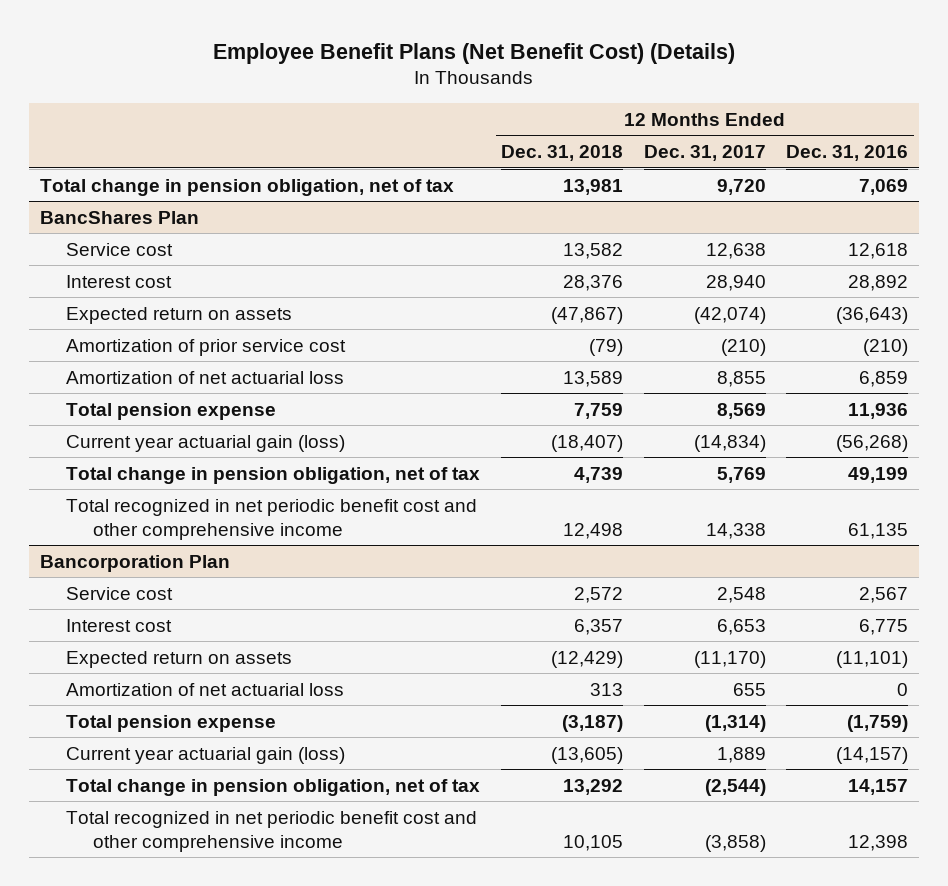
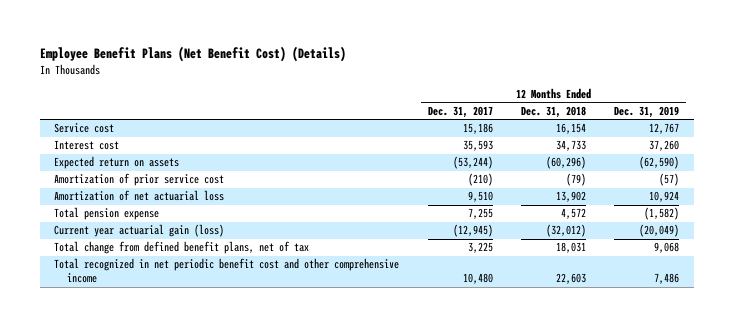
- | 12 Months Ended Dec. 31, 2018 | 12 Months Ended Dec. 31, 2017 | 12 Months Ended Dec. 31, 2016
+ | 12 Months Ended Dec. 31, 2017 | 12 Months Ended Dec. 31, 2018 | 12 Months Ended Dec. 31, 2019
- Total change in pension obligation, net of tax | 13,981 | 9,720 | 7,069
- BancShares Plan
- Service cost | 13,582 | 12,638 | 12,618
- Interest cost | 28,376 | 28,940 | 28,892
- Expected return on assets | (47,867) | (42,074) | (36,643)
+ Service cost | 15,186 | 16,154 | 12,767
+ Interest cost | 35,593 | 34,733 | 37,260
+ Expected return on assets | (53,244) | (60,296) | (62,590)
- Amortization of net actuarial loss | 13,589 | 8,855 | 6,859
- Total pension expense | 7,759 | 8,569 | 11,936
- Current year actuarial gain (loss) | (18,407) | (14,834) | (56,268)
- Total change in pension obligation, net of tax | 4,739 | 5,769 | 49,199
- Total recognized in net periodic benefit cost and other comprehensive income | 12,498 | 14,338 | 61,135
- Bancorporation Plan
- Service cost | 2,572 | 2,548 | 2,567
- Interest cost | 6,357 | 6,653 | 6,775
- Expected return on assets | (12,429) | (11,170) | (11,101)
- Amortization of net actuarial loss | 313 | 655 | 0
- Total pension expense | (3,187) | (1,314) | (1,759)
- Current year actuarial gain (loss) | (13,605) | 1,889 | (14,157)
- Total change in pension obligation, net of tax | 13,292 | (2,544) | 14,157
- Total recognized in net periodic benefit cost and other comprehensive income | 10,105 | (3,858) | 12,398
+ Amortization of net actuarial loss | 9,510 | 13,902 | 10,924
+ Total pension expense | 7,255 | 4,572 | (1,582)
+ Current year actuarial gain (loss) | (12,945) | (32,012) | (20,049)
+ Total change from defined benefit plans, net of tax | 3,225 | 18,031 | 9,068
+ Total recognized in net periodic benefit cost and other comprehensive income | 10,480 | 22,603 | 7,486

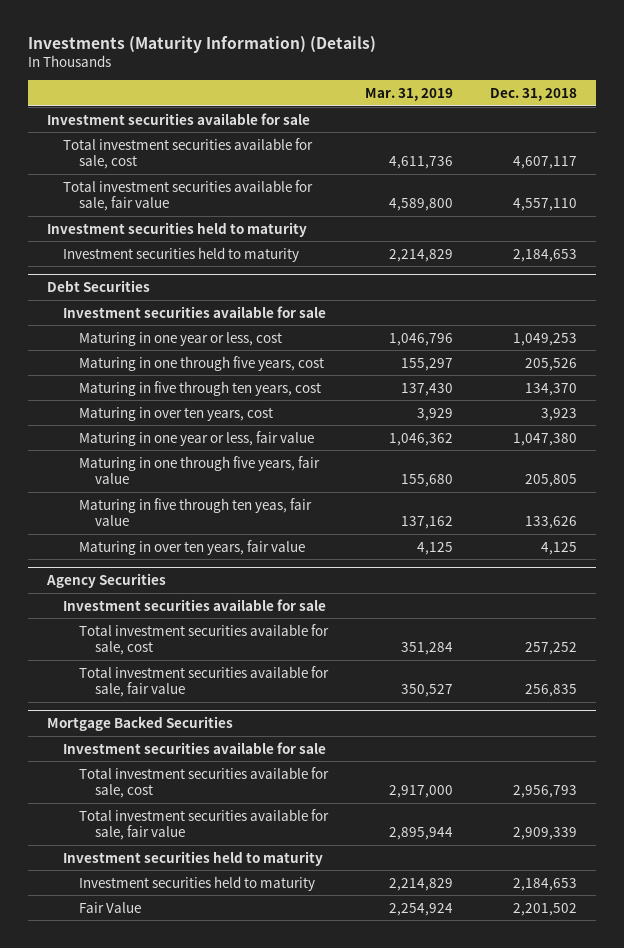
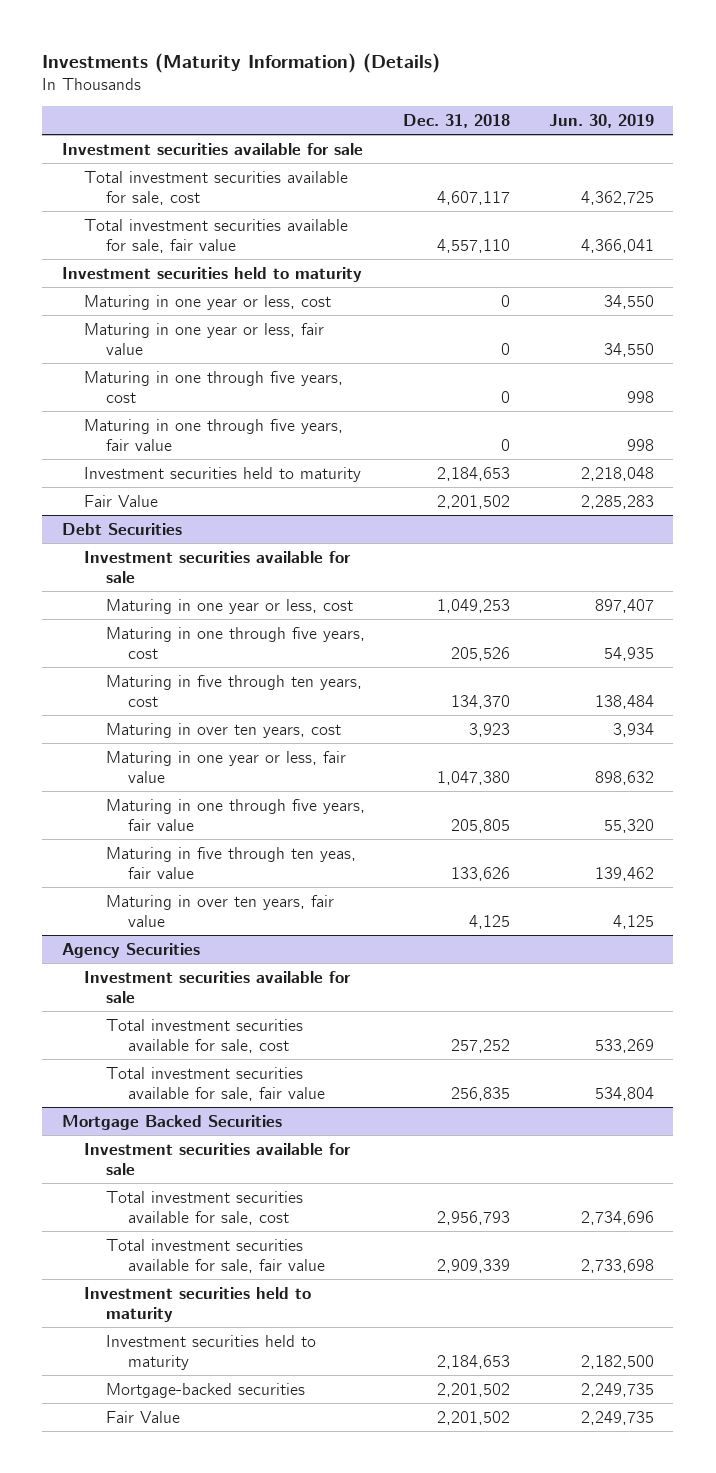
- | Mar. 31, 2019 | Dec. 31, 2018
+ | Dec. 31, 2018 | Jun. 30, 2019
+ Maturing in one year or less, cost | 0 | 34,550
+ Maturing in one year or less, fair value | 0 | 34,550
+ Maturing in one through five years, cost | 0 | 998
+ Maturing in one through five years, fair value | 0 | 998
+ Fair Value | 2,201,502 | 2,285,283
@ Mortgage Backed Securities
+ Mortgage-backed securities | 2,201,502 | 2,249,735

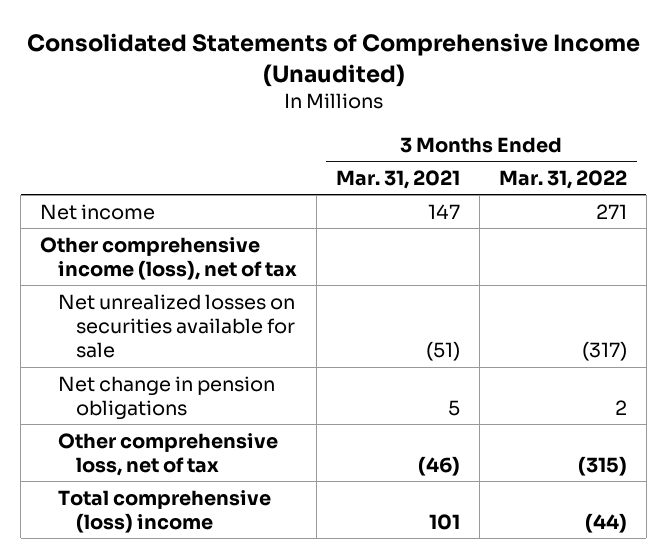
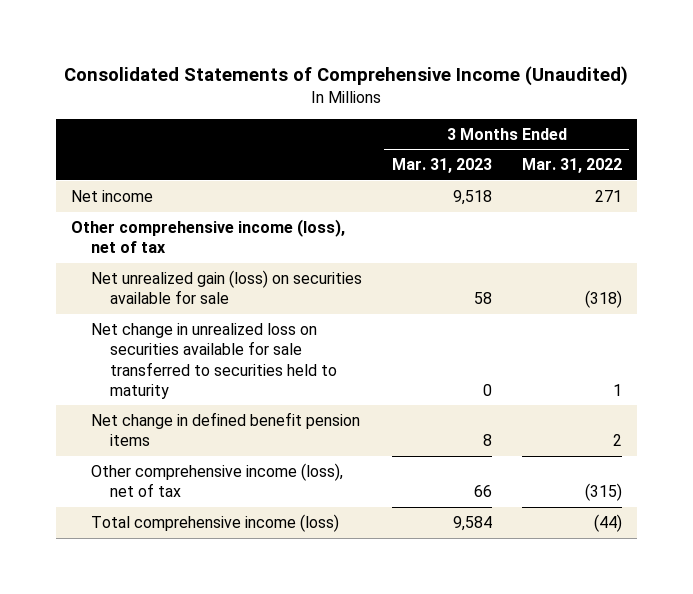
- | 3 Months Ended Mar. 31, 2021 | 3 Months Ended Mar. 31, 2022
+ | 3 Months Ended Mar. 31, 2023 | 3 Months Ended Mar. 31, 2022
- Net unrealized losses on securities available for sale | (51) | (317)
- Net change in pension obligations | 5 | 2
- Other comprehensive loss, net of tax | (46) | (315)
- Total comprehensive (loss) income | 101 | (44)
+ Net unrealized gain (loss) on securities available for sale | 58 | (318)
+ Net change in unrealized loss on securities available for sale transferred to securities held to maturity | 0 | 1
+ Net change in defined benefit pension items | 8 | 2
+ Other comprehensive income (loss), net of tax | 66 | (315)
+ Total comprehensive income (loss) | 9,584 | (44)

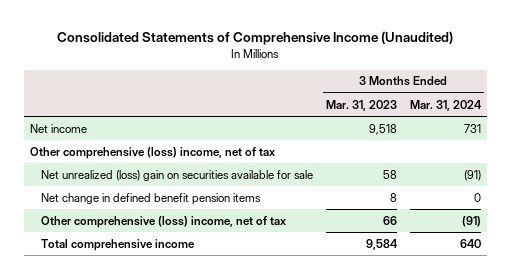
- | 3 Months Ended Mar. 31, 2023 | 3 Months Ended Mar. 31, 2022
+ | 3 Months Ended Mar. 31, 2023 | 3 Months Ended Mar. 31, 2024
- Other comprehensive income (loss), net of tax
- Net unrealized gain (loss) on securities available for sale | 58 | (318)
- Net change in unrealized loss on securities available for sale transferred to securities held to maturity | 0 | 1
+ Other comprehensive (loss) income, net of tax
+ Net unrealized (loss) gain on securities available for sale | 58 | (91)
- Other comprehensive income (loss), net of tax | 66 | (315)
- Total comprehensive income (loss) | 9,584 | (44)
+ Other comprehensive (loss) income, net of tax | 66 | (91)
+ Total comprehensive income | 9,584 | 640

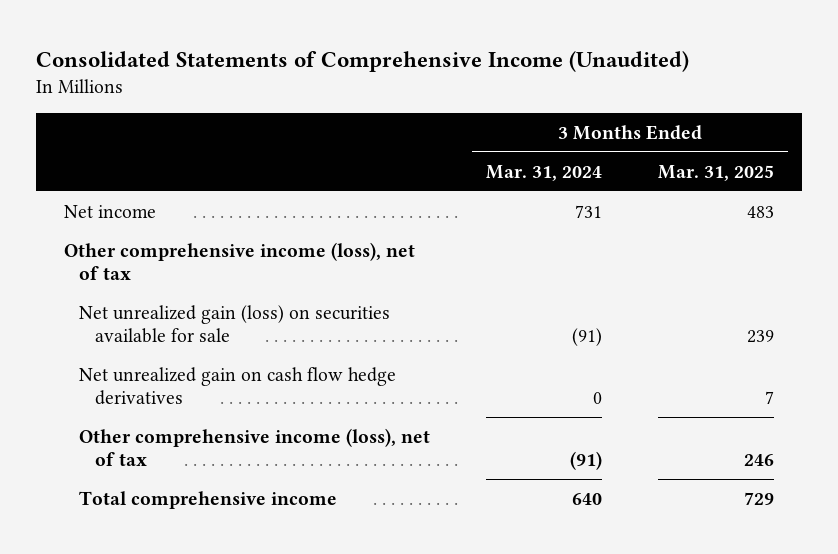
- | 3 Months Ended Mar. 31, 2023 | 3 Months Ended Mar. 31, 2024
+ | 3 Months Ended Mar. 31, 2024 | 3 Months Ended Mar. 31, 2025
- Other comprehensive (loss) income, net of tax
- Net unrealized (loss) gain on securities available for sale | 58 | (91)
- Net change in defined benefit pension items | 8 | 0
- Other comprehensive (loss) income, net of tax | 66 | (91)
+ Other comprehensive income (loss), net of tax
+ Net unrealized gain (loss) on securities available for sale | (91) | 239
+ Net unrealized gain on cash flow hedge derivatives | 0 | 7
+ Other comprehensive income (loss), net of tax | (91) | 246

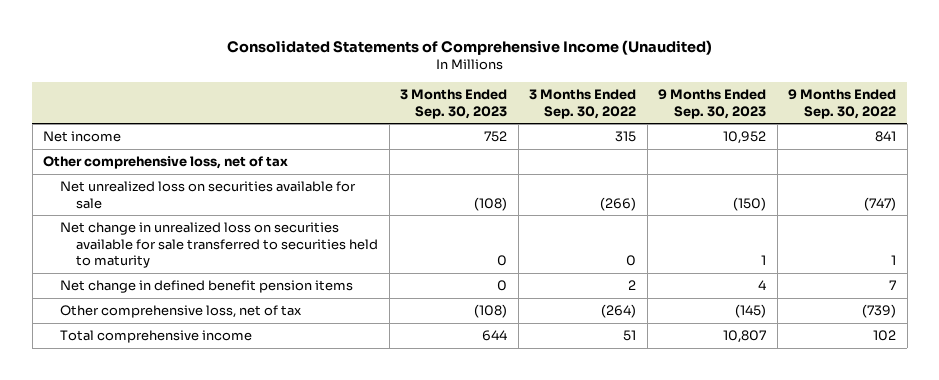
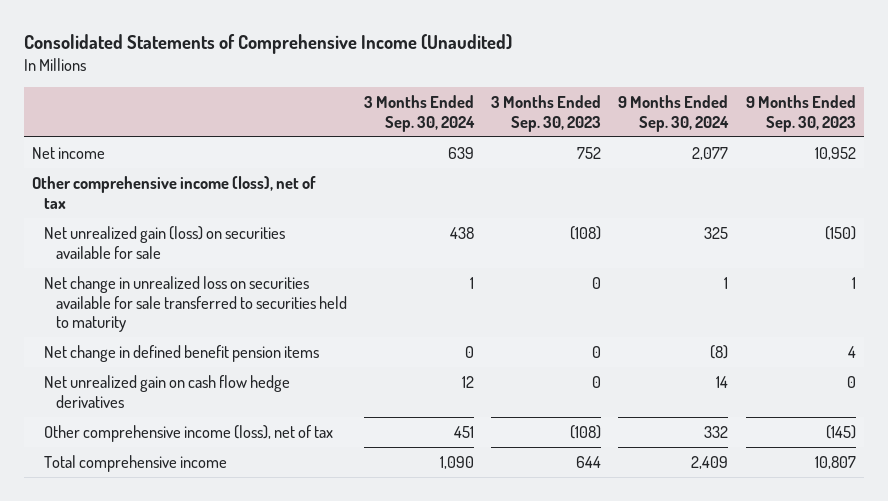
- | 3 Months Ended Sep. 30, 2023 | 3 Months Ended Sep. 30, 2022 | 9 Months Ended Sep. 30, 2023 | 9 Months Ended Sep. 30, 2022
+ | 3 Months Ended Sep. 30, 2024 | 3 Months Ended Sep. 30, 2023 | 9 Months Ended Sep. 30, 2024 | 9 Months Ended Sep. 30, 2023
- Other comprehensive loss, net of tax
- Net unrealized loss on securities available for sale | (108) | (266) | (150) | (747)
+ Other comprehensive income (loss), net of tax
+ Net unrealized gain (loss) on securities available for sale | 438 | (108) | 325 | (150)
- Other comprehensive loss, net of tax | (108) | (264) | (145) | (739)
+ Net unrealized gain on cash flow hedge derivatives | 12 | 0 | 14 | 0
+ Other comprehensive income (loss), net of tax | 451 | (108) | 332 | (145)

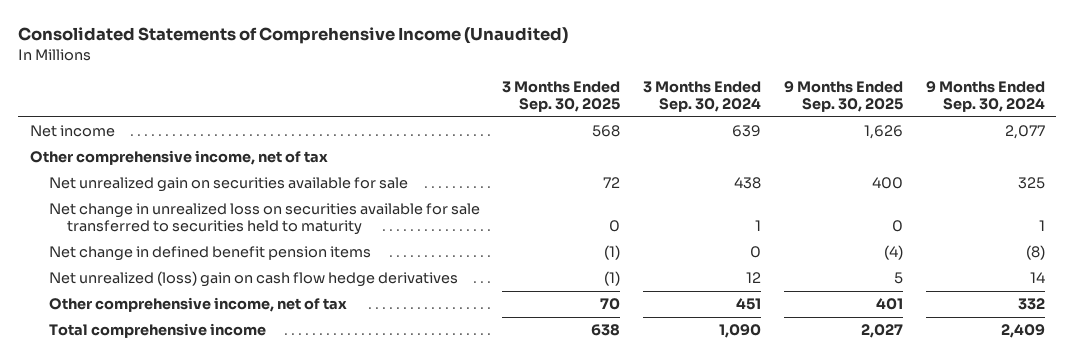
- | 3 Months Ended Sep. 30, 2024 | 3 Months Ended Sep. 30, 2023 | 9 Months Ended Sep. 30, 2024 | 9 Months Ended Sep. 30, 2023
+ | 3 Months Ended Sep. 30, 2025 | 3 Months Ended Sep. 30, 2024 | 9 Months Ended Sep. 30, 2025 | 9 Months Ended Sep. 30, 2024
- Other comprehensive income (loss), net of tax
- Net unrealized gain (loss) on securities available for sale | 438 | (108) | 325 | (150)
+ Other comprehensive income, net of tax
+ Net unrealized gain on securities available for sale | 72 | 438 | 400 | 325
- Net unrealized gain on cash flow hedge derivatives | 12 | 0 | 14 | 0
- Other comprehensive income (loss), net of tax | 451 | (108) | 332 | (145)
+ Net unrealized (loss) gain on cash flow hedge derivatives | (1) | 12 | 5 | 14
+ Other comprehensive income, net of tax | 70 | 451 | 401 | 332

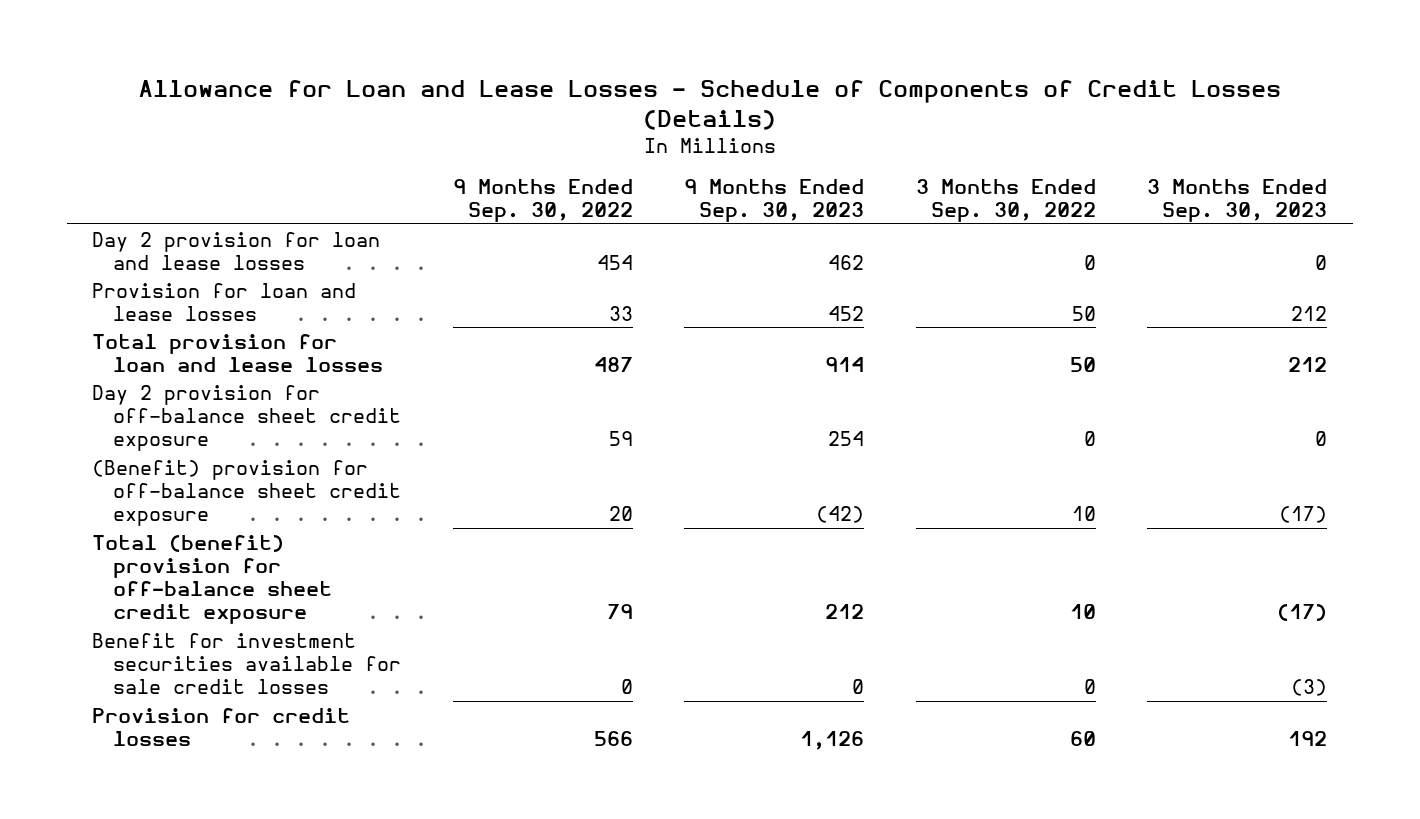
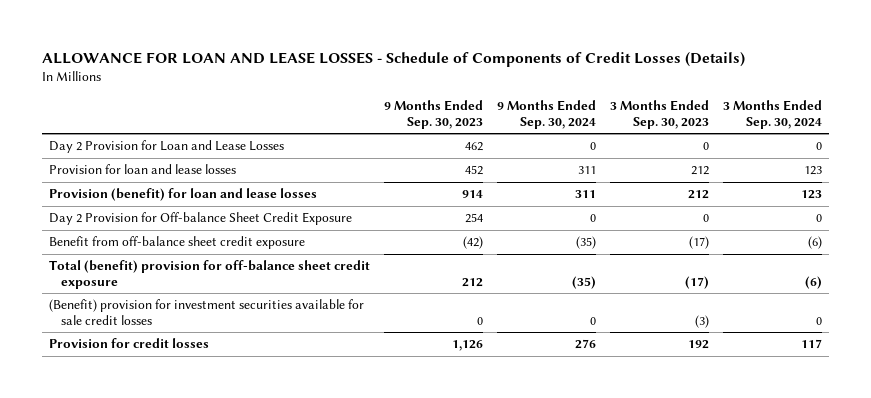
- Allowance for Loan and Lease Losses - Schedule of Components of Credit Losses (Details)
+ ALLOWANCE FOR LOAN AND LEASE LOSSES - Schedule of Components of Credit Losses (Details)
- | 9 Months Ended Sep. 30, 2022 | 9 Months Ended Sep. 30, 2023 | 3 Months Ended Sep. 30, 2022 | 3 Months Ended Sep. 30, 2023
+ | 9 Months Ended Sep. 30, 2023 | 9 Months Ended Sep. 30, 2024 | 3 Months Ended Sep. 30, 2023 | 3 Months Ended Sep. 30, 2024
- Day 2 provision for loan and lease losses | 454 | 462 | 0 | 0
+ Day 2 Provision for Loan and Lease Losses | 462 | 0 | 0 | 0
- Total provision for loan and lease losses | 487 | 914 | 50 | 212
- Day 2 provision for off-balance sheet credit exposure | 59 | 254 | 0 | 0
- (Benefit) provision for off-balance sheet credit exposure | 20 | (42) | 10 | (17)
+ Provision (benefit) for loan and lease losses | 914 | 311 | 212 | 123
+ Day 2 Provision for Off-balance Sheet Credit Exposure | 254 | 0 | 0 | 0
+ Benefit from off-balance sheet credit exposure | (42) | (35) | (17) | (6)
- Benefit for investment securities available for sale credit losses | 0 | 0 | 0 | (3)
+ (Benefit) provision for investment securities available for sale credit losses | 0 | 0 | (3) | 0

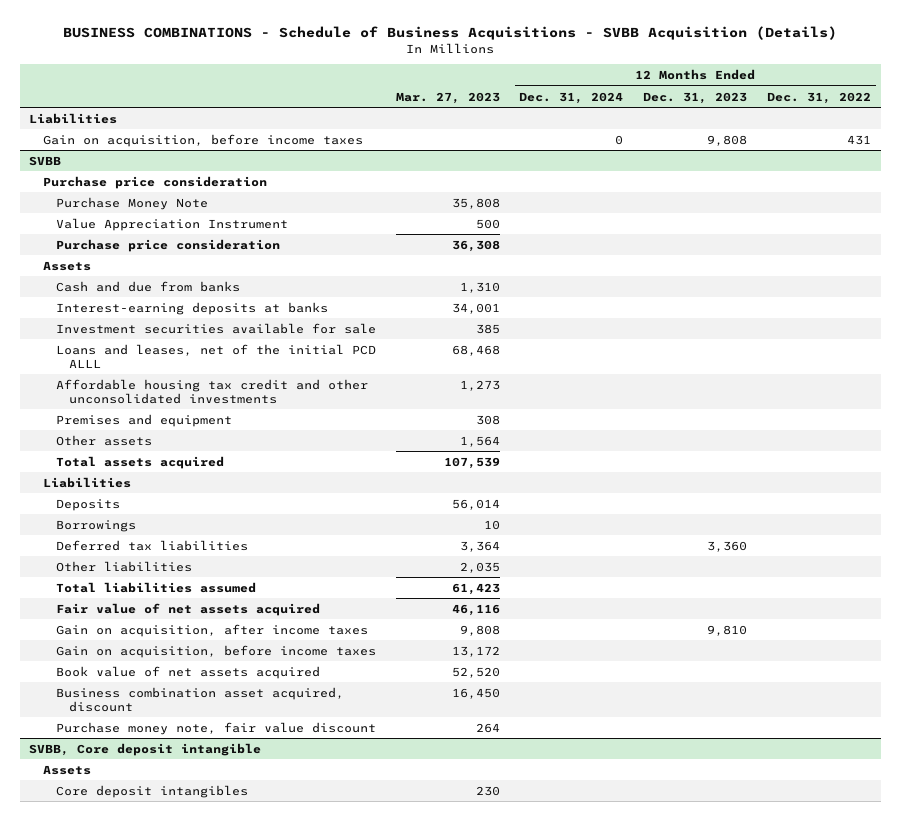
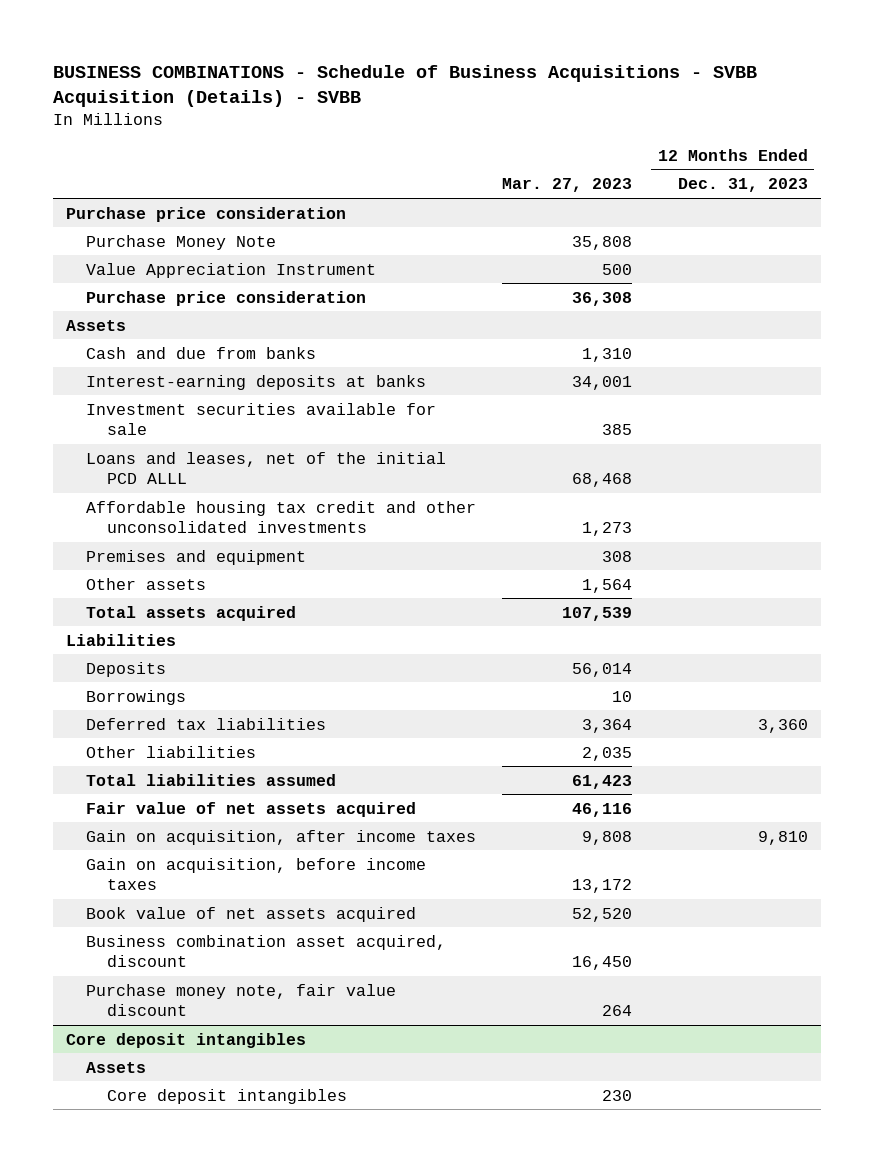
- BUSINESS COMBINATIONS - Schedule of Business Acquisitions - SVBB Acquisition (Details)
+ BUSINESS COMBINATIONS - Schedule of Business Acquisitions - SVBB Acquisition (Details) - SVBB
- | Mar. 27, 2023 | 12 Months Ended Dec. 31, 2024 | 12 Months Ended Dec. 31, 2023 | 12 Months Ended Dec. 31, 2022
+ | Mar. 27, 2023 | 12 Months Ended Dec. 31, 2023
- Liabilities
- Gain on acquisition, before income taxes | | 0 | 9,808 | 431
- SVBB
- SVBB, Core deposit intangible
+ Core deposit intangibles

